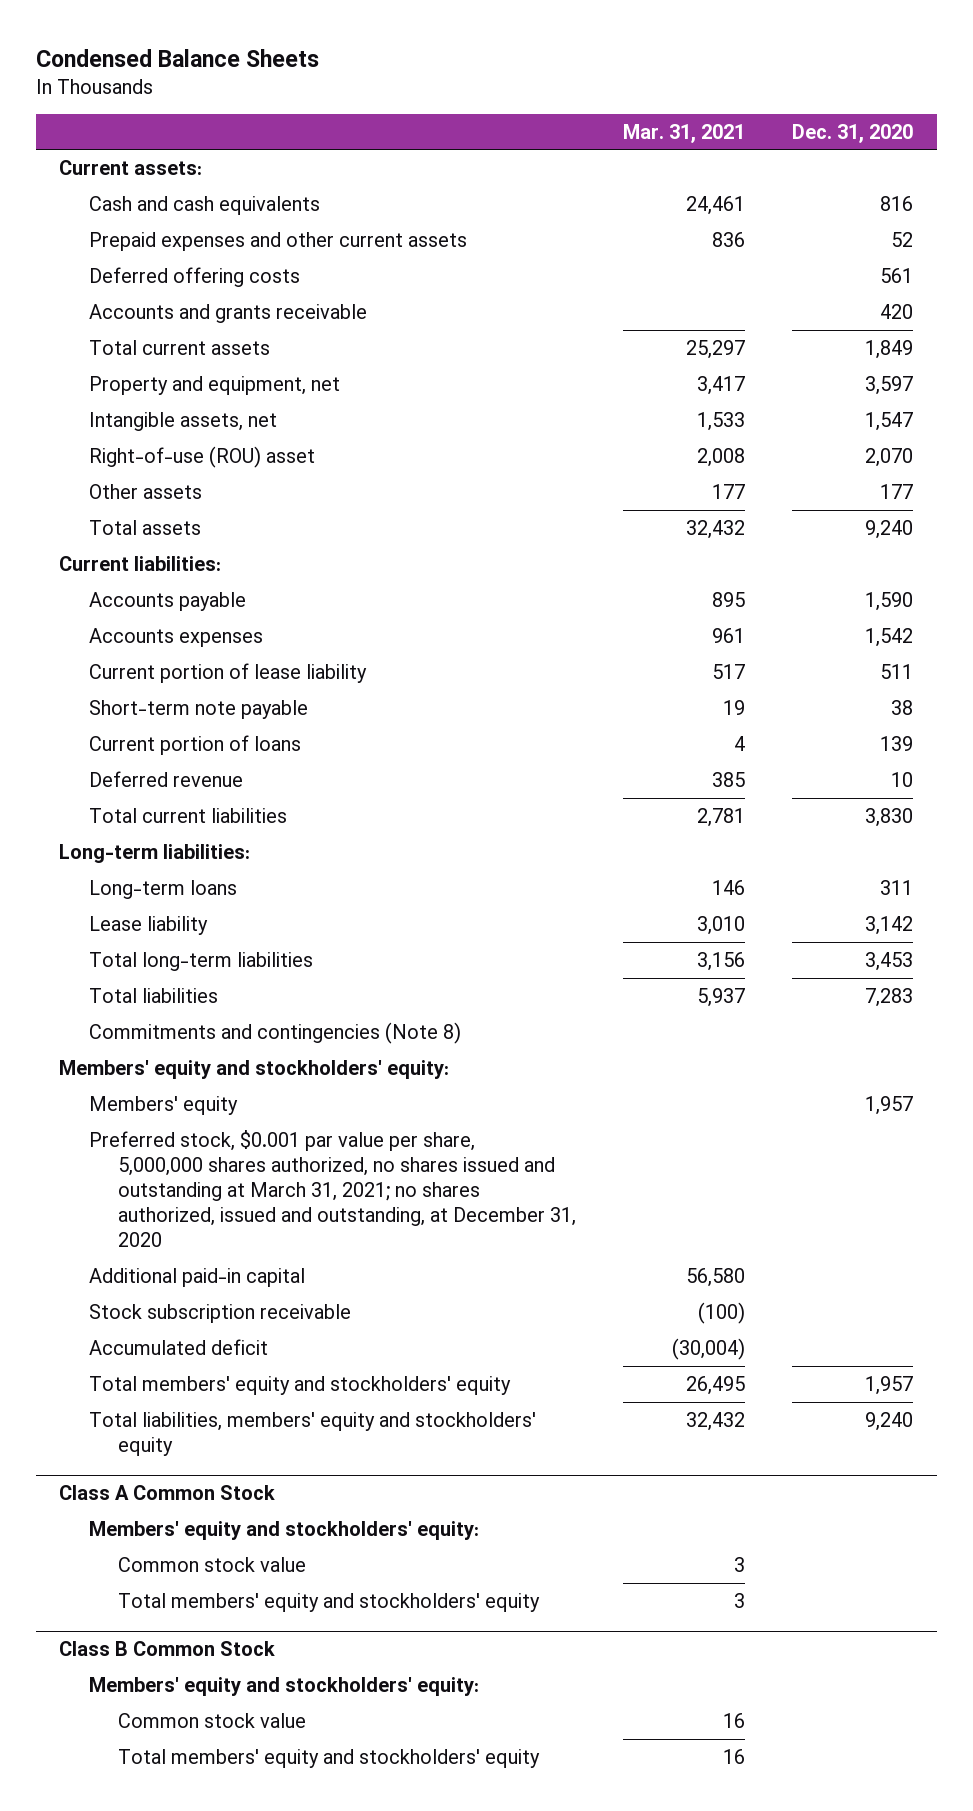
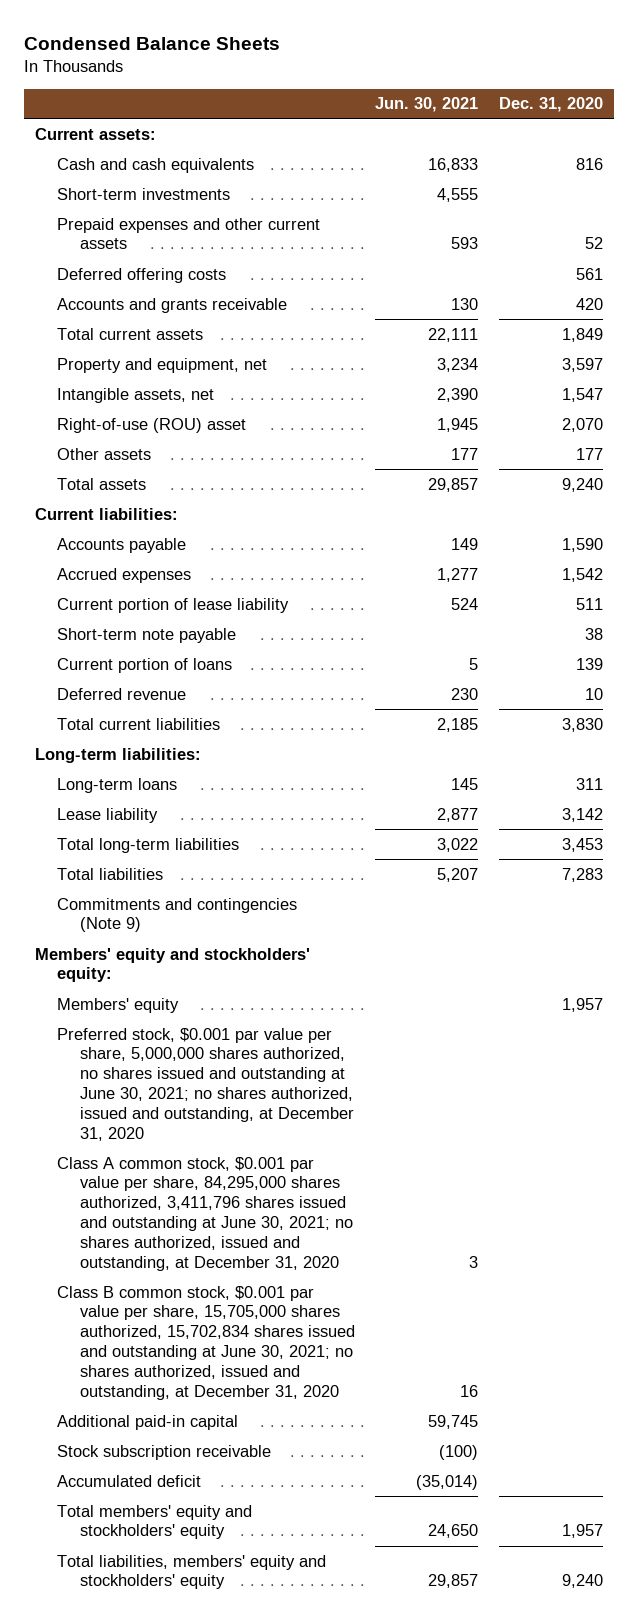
- | Mar. 31, 2021 | Dec. 31, 2020
+ | Jun. 30, 2021 | Dec. 31, 2020
+ Short-term investments | 4,555 |
- Accounts expenses | 961 | 1,542
+ Accrued expenses | 1,277 | 1,542
- Commitments and contingencies (Note 8)
+ Commitments and contingencies (Note 9)
- Preferred stock, $0.001 par value per share, 5,000,000 shares authorized, no shares issued and outstanding at March 31, 2021; no shares authorized, issued and outstanding, at December 31, 2020
+ Preferred stock, $0.001 par value per share, 5,000,000 shares authorized, no shares issued and outstanding at June 30, 2021; no shares authorized, issued and outstanding, at December 31, 2020
+ Class A common stock, $0.001 par value per share, 84,295,000 shares authorized, 3,411,796 shares issued and outstanding at June 30, 2021; no shares authorized, issued and outstanding, at December 31, 2020 | 3 |
+ Class B common stock, $0.001 par value per share, 15,705,000 shares authorized, 15,702,834 shares issued and outstanding at June 30, 2021; no shares authorized, issued and outstanding, at December 31, 2020 | 16 |
- Class A Common Stock
- Members' equity and stockholders' equity:
- Common stock value | 3 |
- Total members' equity and stockholders' equity | 3 |
- Class B Common Stock
- Members' equity and stockholders' equity:
- Common stock value | 16 |
- Total members' equity and stockholders' equity | 16 |

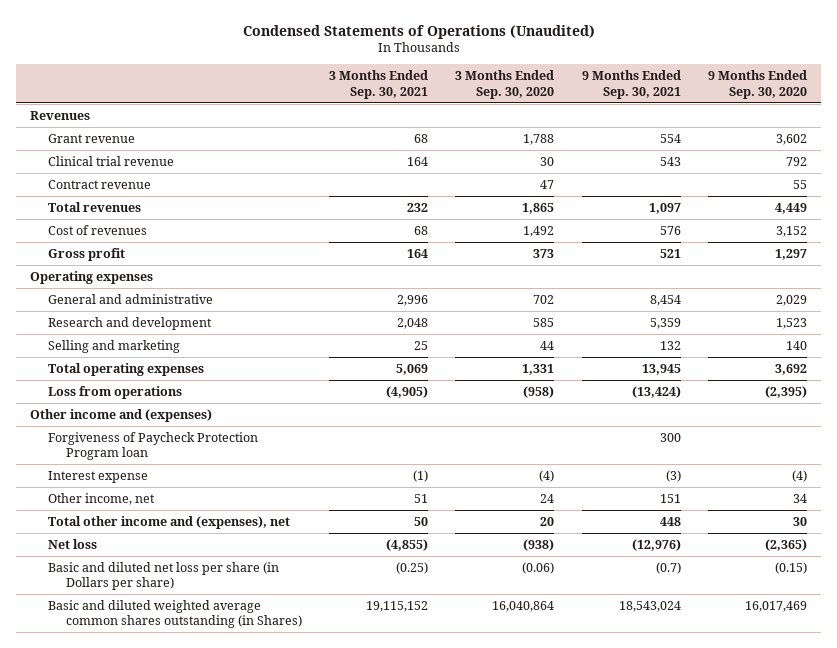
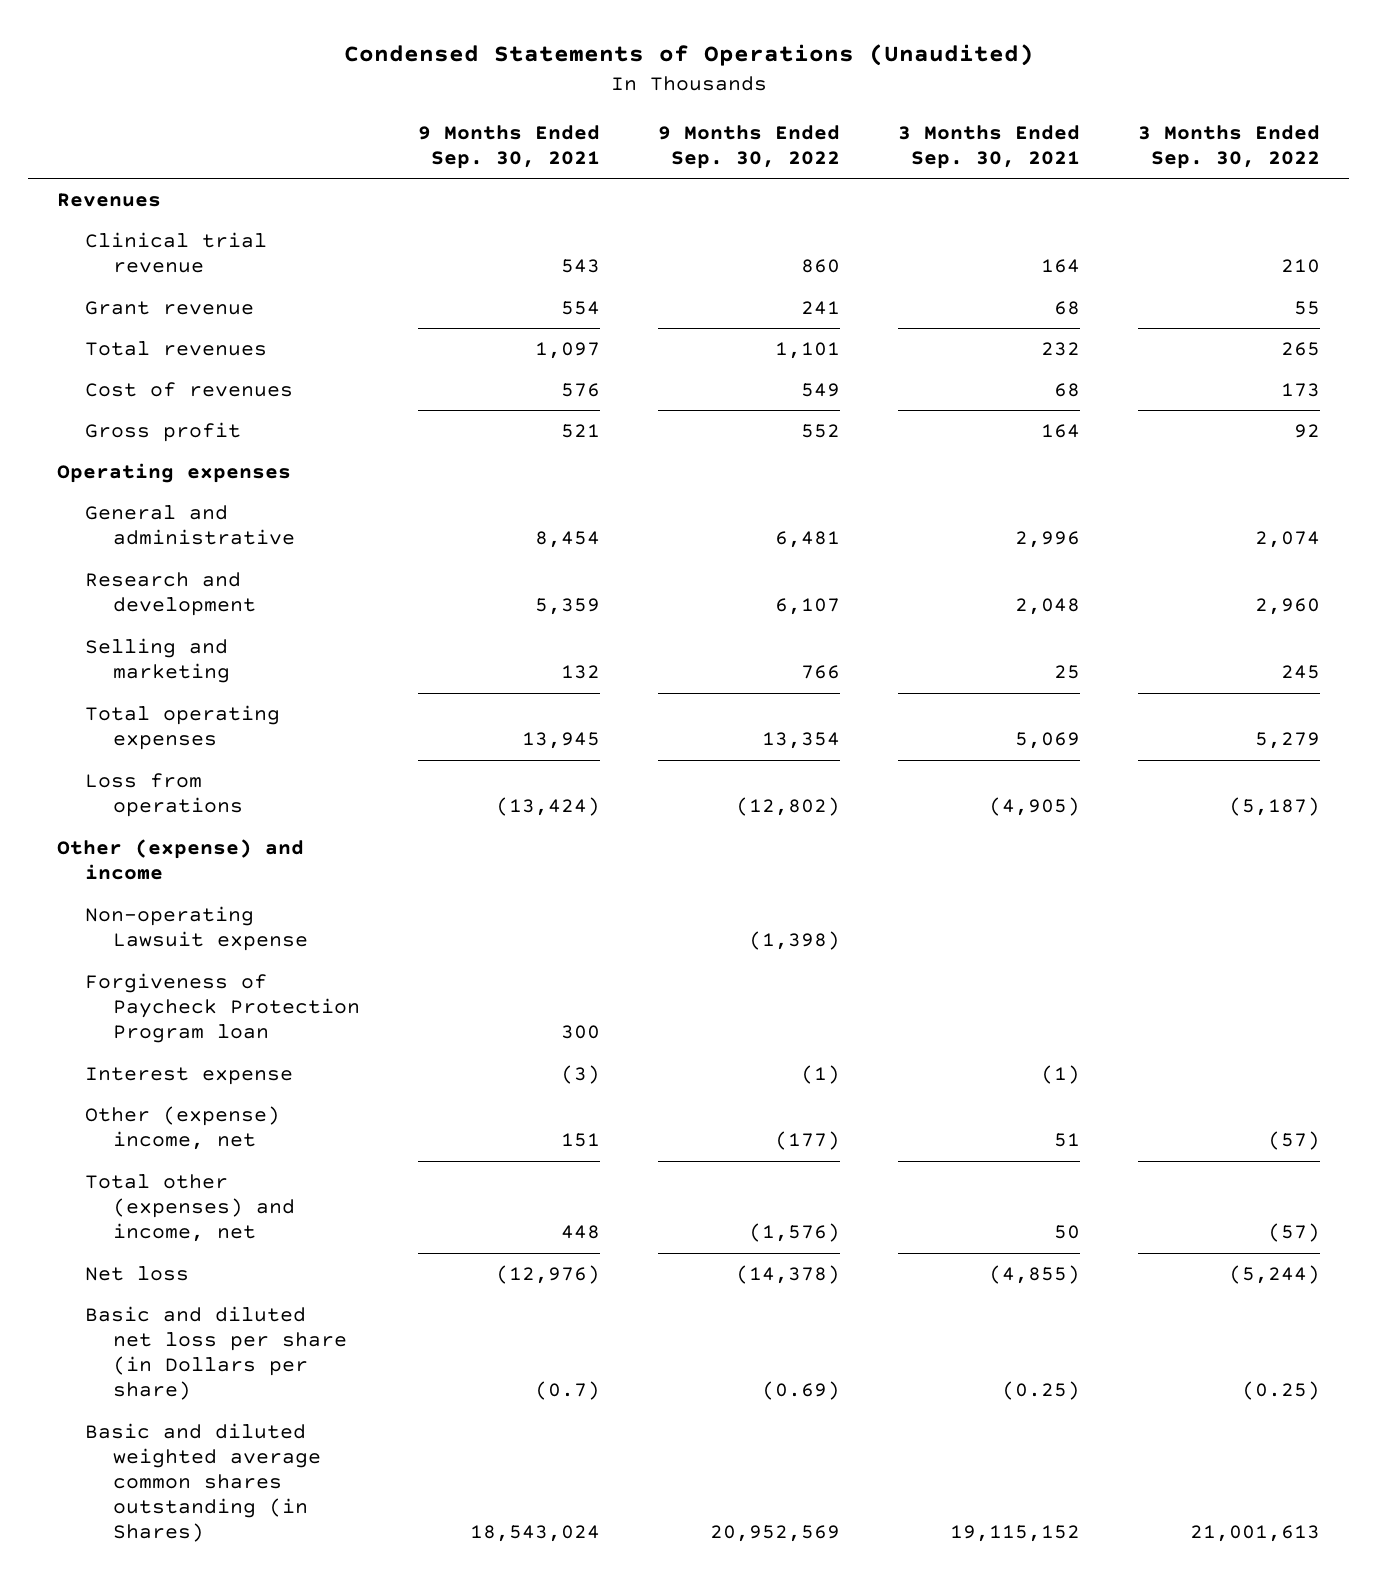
- | 3 Months Ended Sep. 30, 2021 | 3 Months Ended Sep. 30, 2020 | 9 Months Ended Sep. 30, 2021 | 9 Months Ended Sep. 30, 2020
+ | 9 Months Ended Sep. 30, 2021 | 9 Months Ended Sep. 30, 2022 | 3 Months Ended Sep. 30, 2021 | 3 Months Ended Sep. 30, 2022
- Contract revenue | | 47 | | 55
moved down: Grant revenue | 554 | 241 | 68 | 55
- Other income and (expenses)
+ Other (expense) and income
+ Non-operating Lawsuit expense | | (1,398) | |
- Other income, net | 51 | 24 | 151 | 34
- Total other income and (expenses), net | 50 | 20 | 448 | 30
+ Other (expense) income, net | 151 | (177) | 51 | (57)
+ Total other (expenses) and income, net | 448 | (1,576) | 50 | (57)

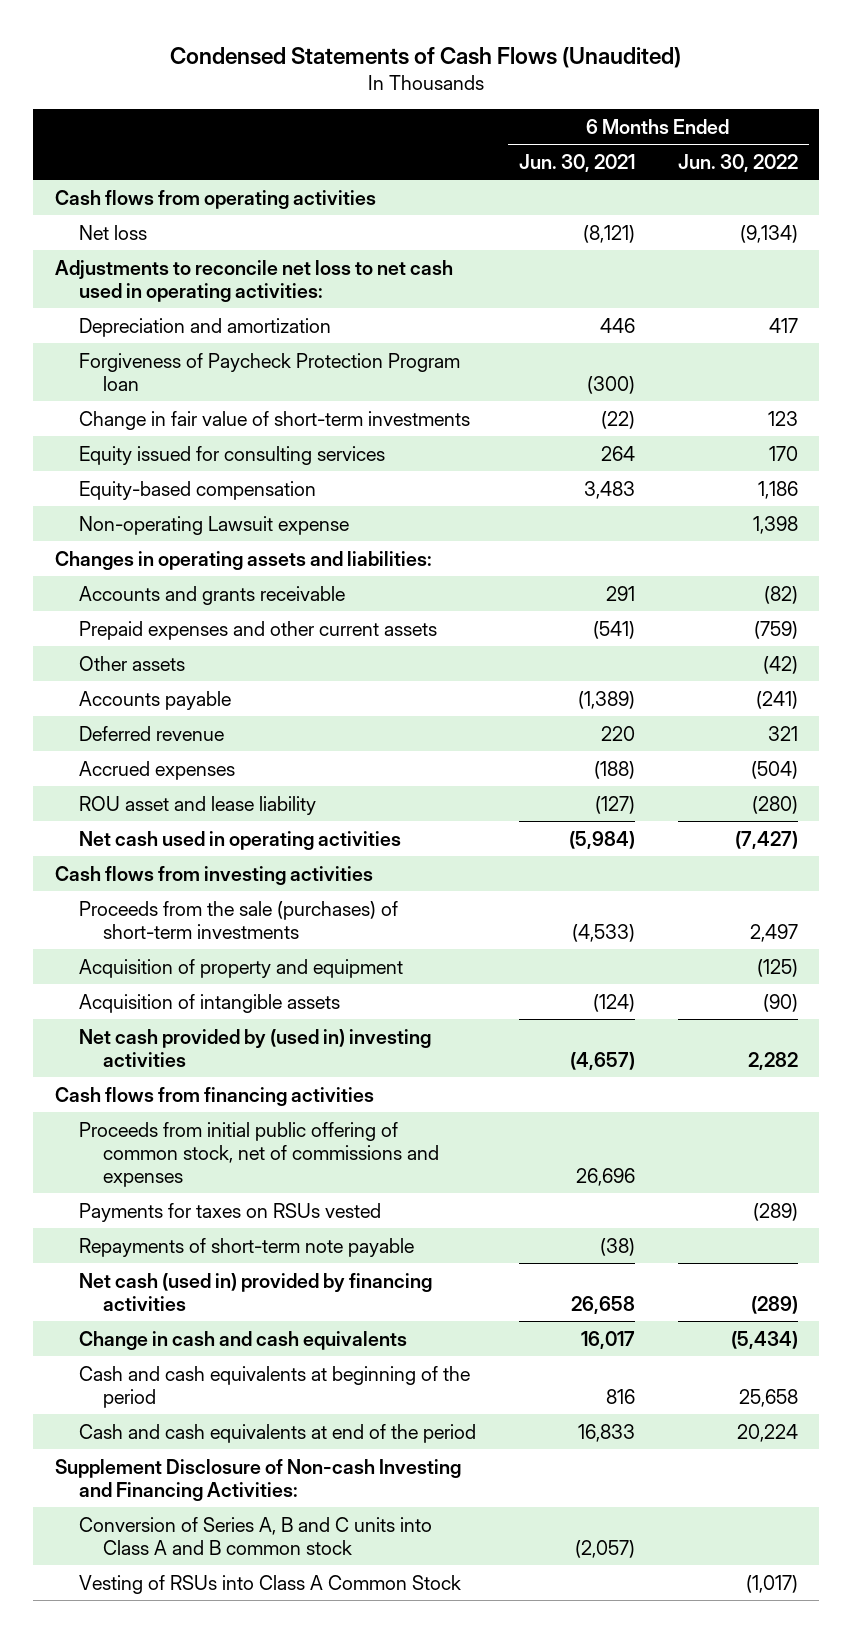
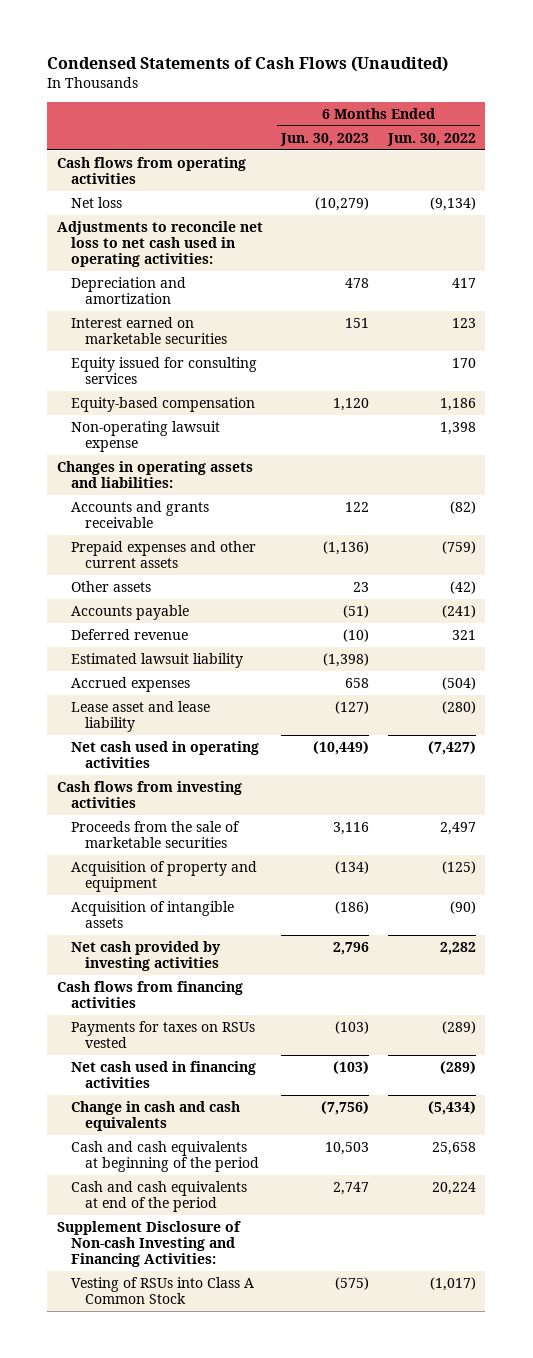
- | 6 Months Ended Jun. 30, 2021 | 6 Months Ended Jun. 30, 2022
+ | 6 Months Ended Jun. 30, 2023 | 6 Months Ended Jun. 30, 2022
- Forgiveness of Paycheck Protection Program loan | (300) |
- Change in fair value of short-term investments | (22) | 123
+ Interest earned on marketable securities | 151 | 123
- Non-operating Lawsuit expense | | 1,398
+ Non-operating lawsuit expense | | 1,398
+ Estimated lawsuit liability | (1,398) |
- ROU asset and lease liability | (127) | (280)
+ Lease asset and lease liability | (127) | (280)
- Proceeds from the sale (purchases) of short-term investments | (4,533) | 2,497
+ Proceeds from the sale of marketable securities | 3,116 | 2,497
- Net cash provided by (used in) investing activities | (4,657) | 2,282
+ Net cash provided by investing activities | 2,796 | 2,282
- Proceeds from initial public offering of common stock, net of commissions and expenses | 26,696 |
- Repayments of short-term note payable | (38) |
- Net cash (used in) provided by financing activities | 26,658 | (289)
+ Net cash used in financing activities | (103) | (289)
- Conversion of Series A, B and C units into Class A and B common stock | (2,057) |

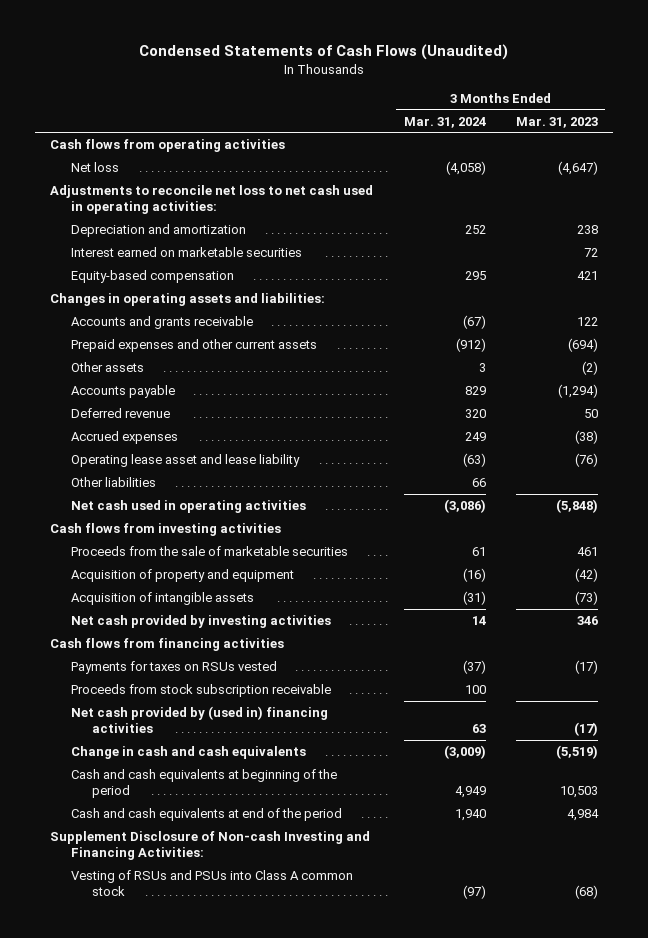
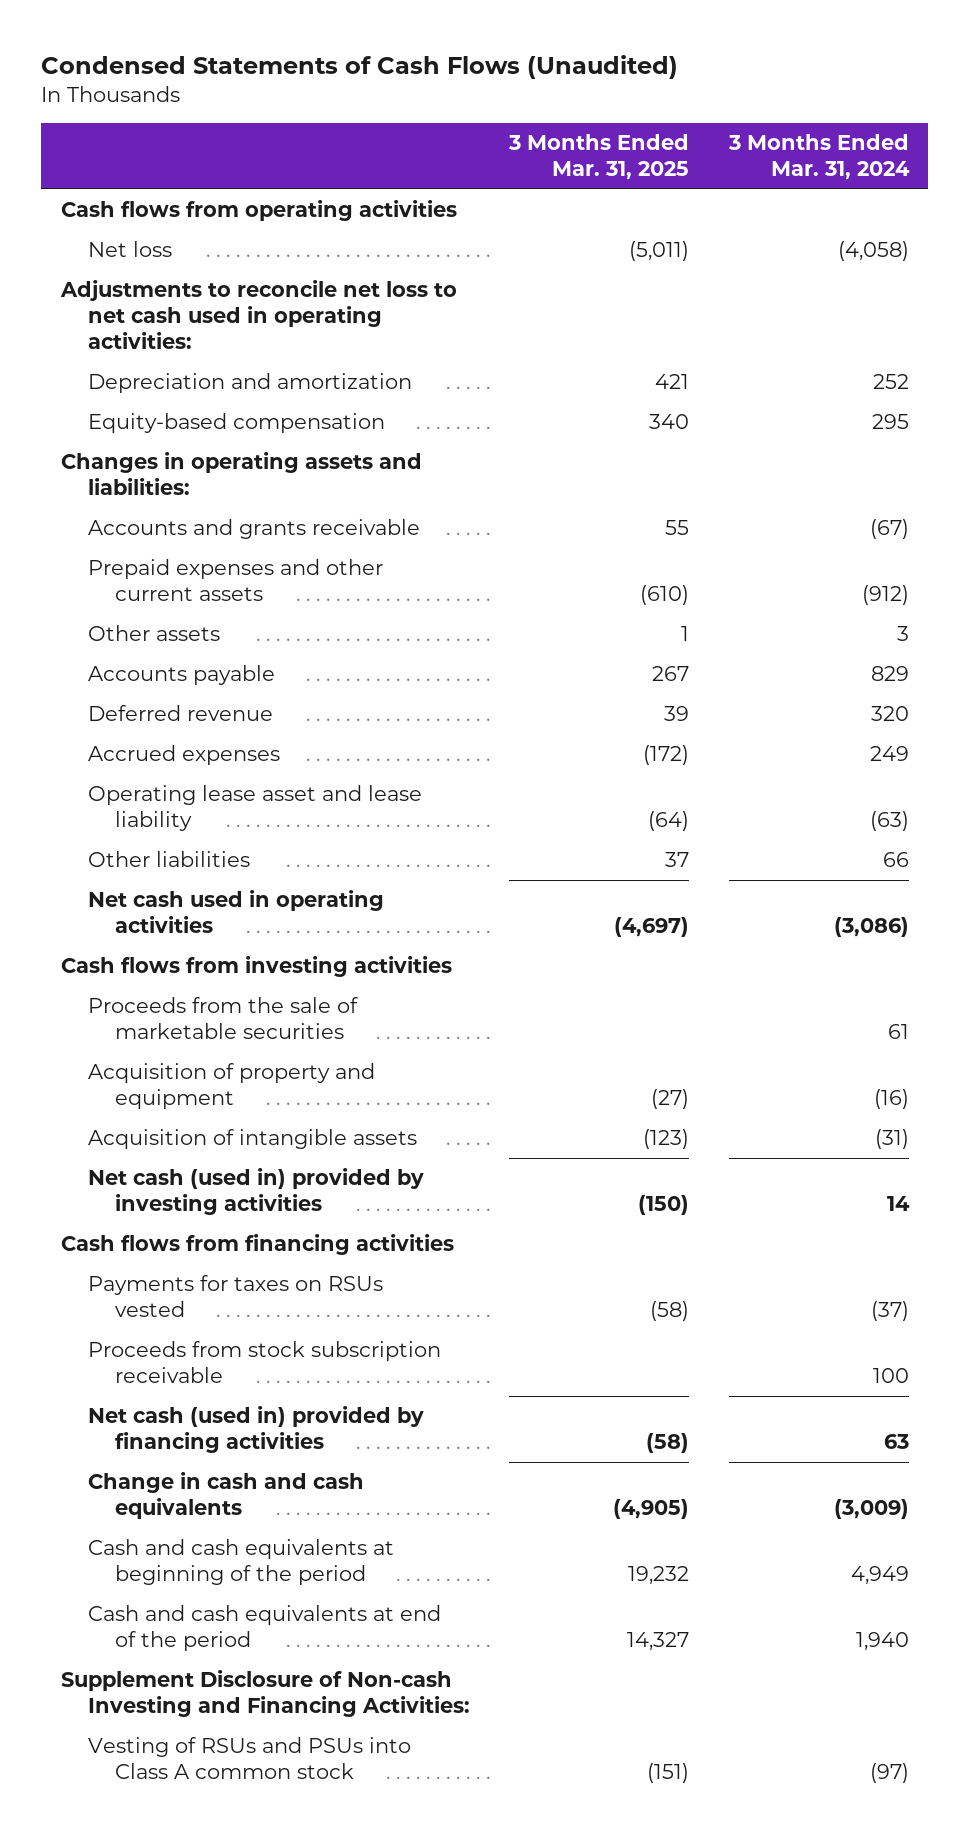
- | 3 Months Ended Mar. 31, 2024 | 3 Months Ended Mar. 31, 2023
+ | 3 Months Ended Mar. 31, 2025 | 3 Months Ended Mar. 31, 2024
- Interest earned on marketable securities | | 72
- Net cash provided by investing activities | 14 | 346
+ Net cash (used in) provided by investing activities | (150) | 14
- Net cash provided by (used in) financing activities | 63 | (17)
+ Net cash (used in) provided by financing activities | (58) | 63

